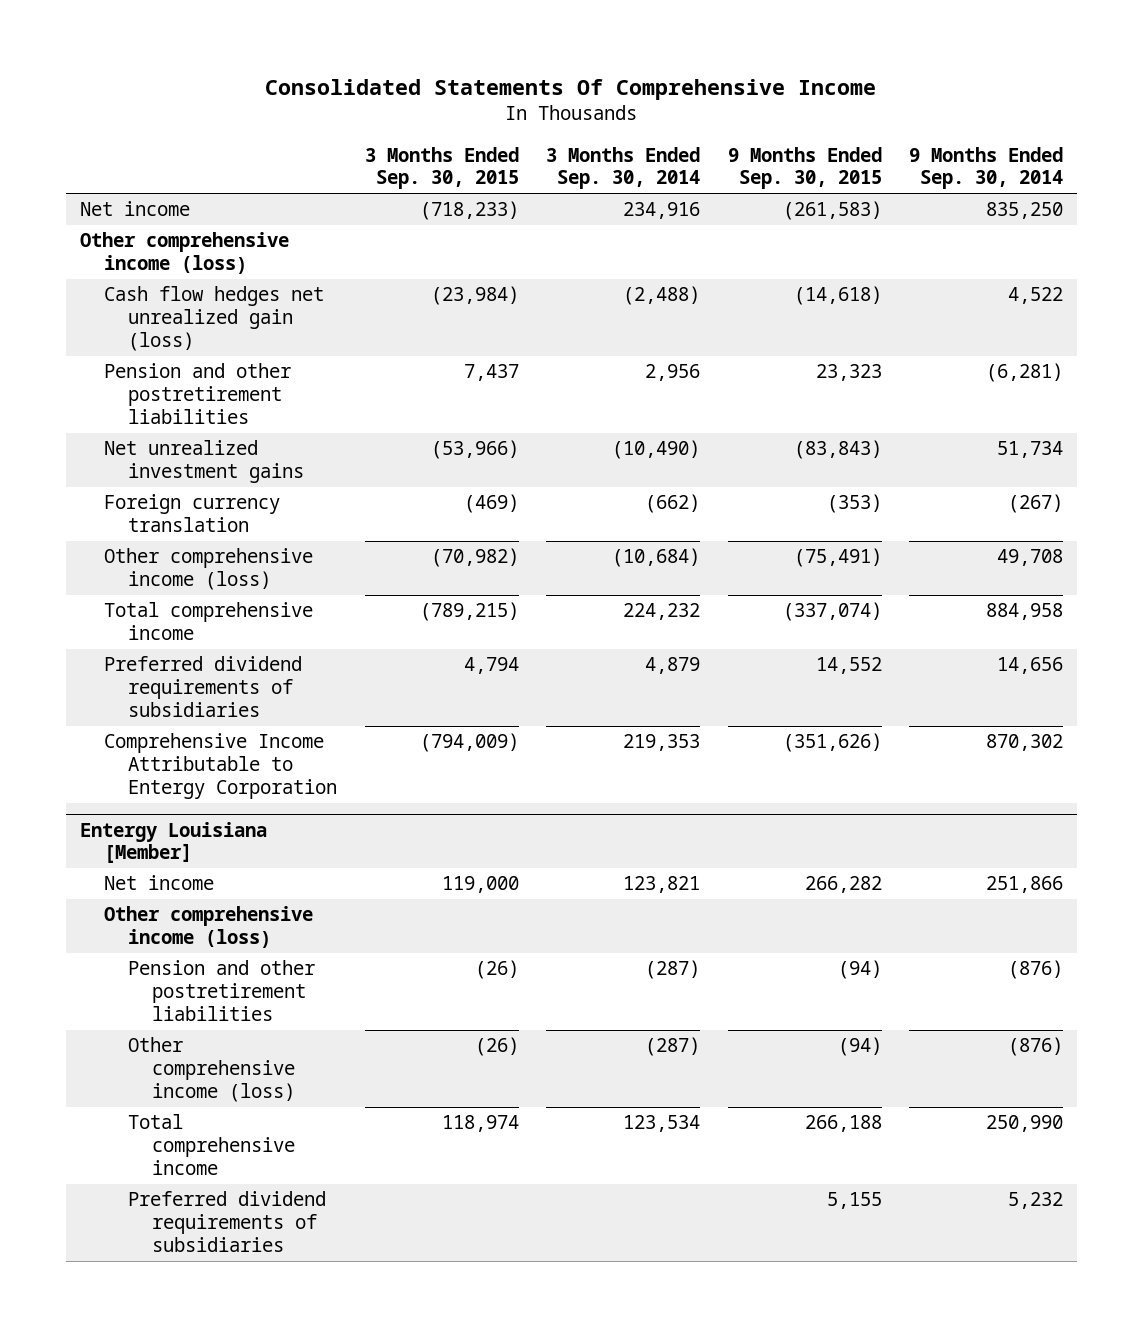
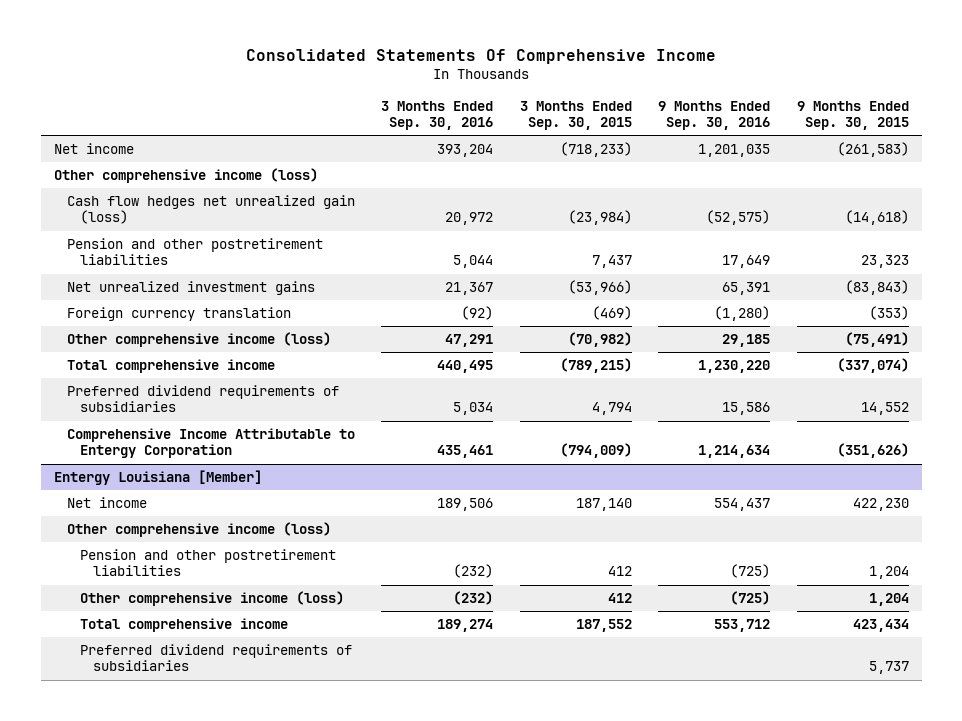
- | 3 Months Ended Sep. 30, 2015 | 3 Months Ended Sep. 30, 2014 | 9 Months Ended Sep. 30, 2015 | 9 Months Ended Sep. 30, 2014
+ | 3 Months Ended Sep. 30, 2016 | 3 Months Ended Sep. 30, 2015 | 9 Months Ended Sep. 30, 2016 | 9 Months Ended Sep. 30, 2015
@ Entergy Louisiana [Member]
- Net income | 119,000 | 123,821 | 266,282 | 251,866
+ Net income | 189,506 | 187,140 | 554,437 | 422,230
- Pension and other postretirement liabilities | (26) | (287) | (94) | (876)
- Other comprehensive income (loss) | (26) | (287) | (94) | (876)
- Total comprehensive income | 118,974 | 123,534 | 266,188 | 250,990
- Preferred dividend requirements of subsidiaries | | | 5,155 | 5,232
+ Pension and other postretirement liabilities | (232) | 412 | (725) | 1,204
+ Other comprehensive income (loss) | (232) | 412 | (725) | 1,204
+ Total comprehensive income | 189,274 | 187,552 | 553,712 | 423,434
+ Preferred dividend requirements of subsidiaries | | | | 5,737

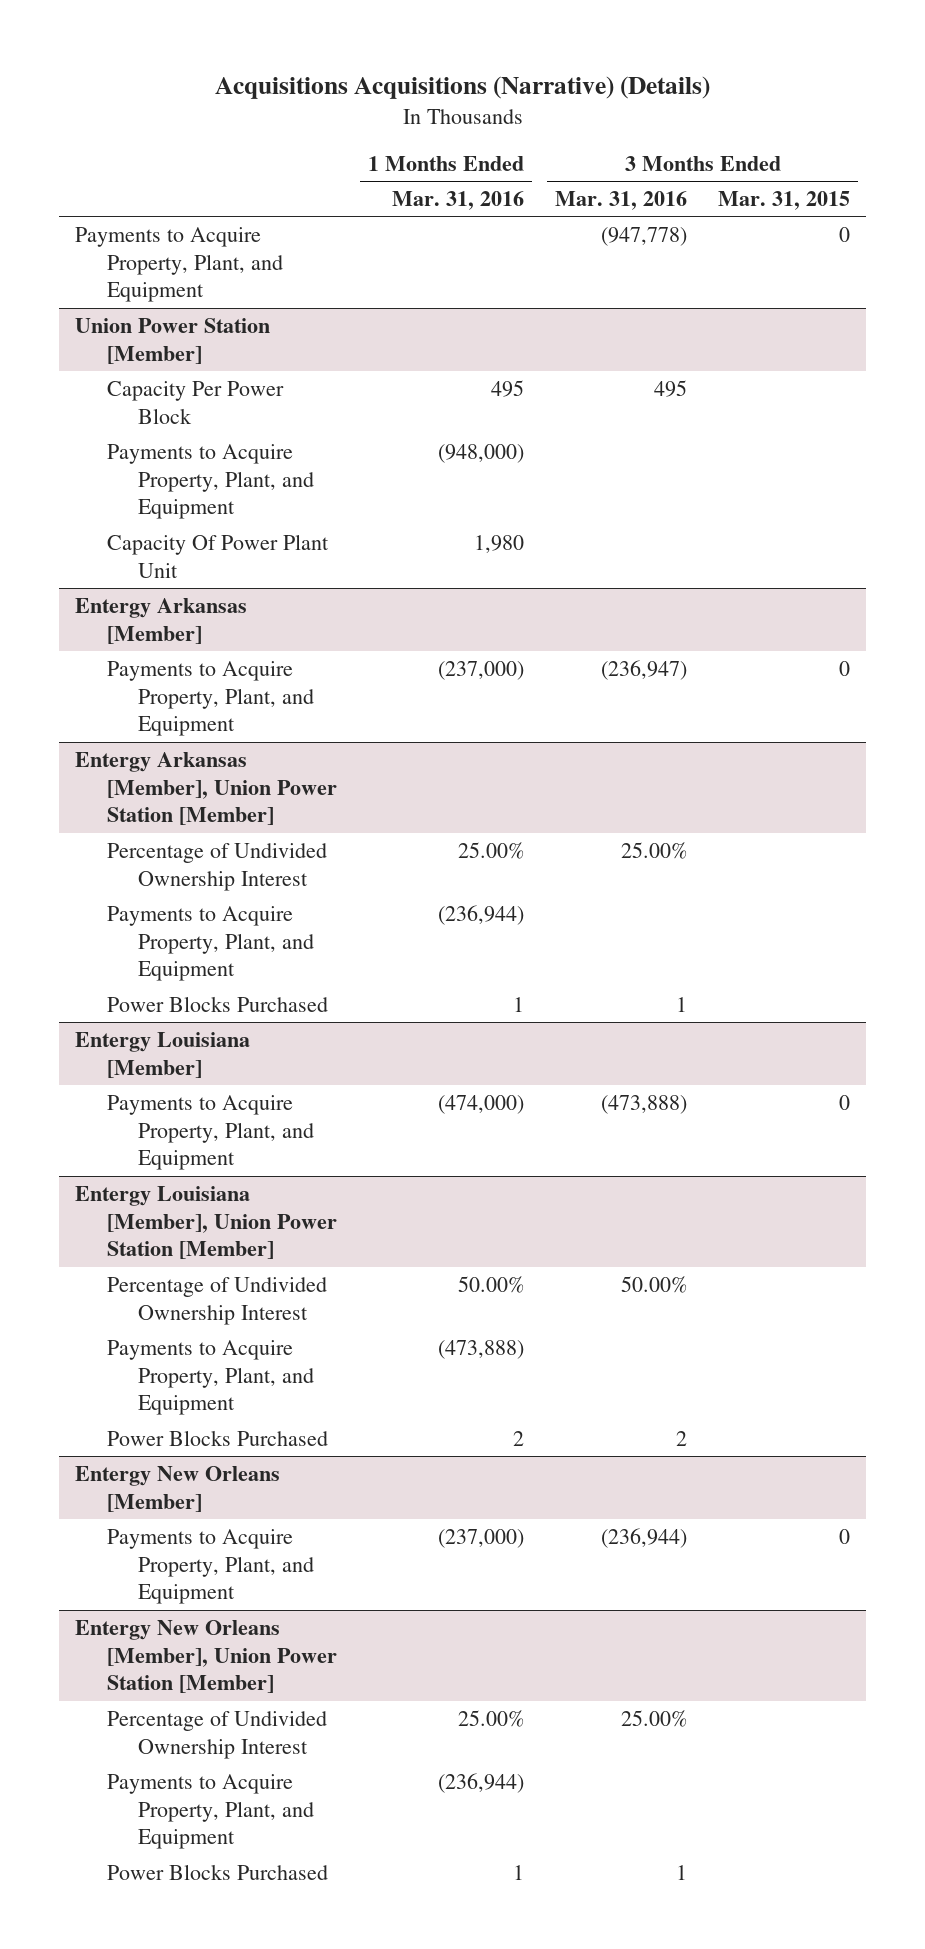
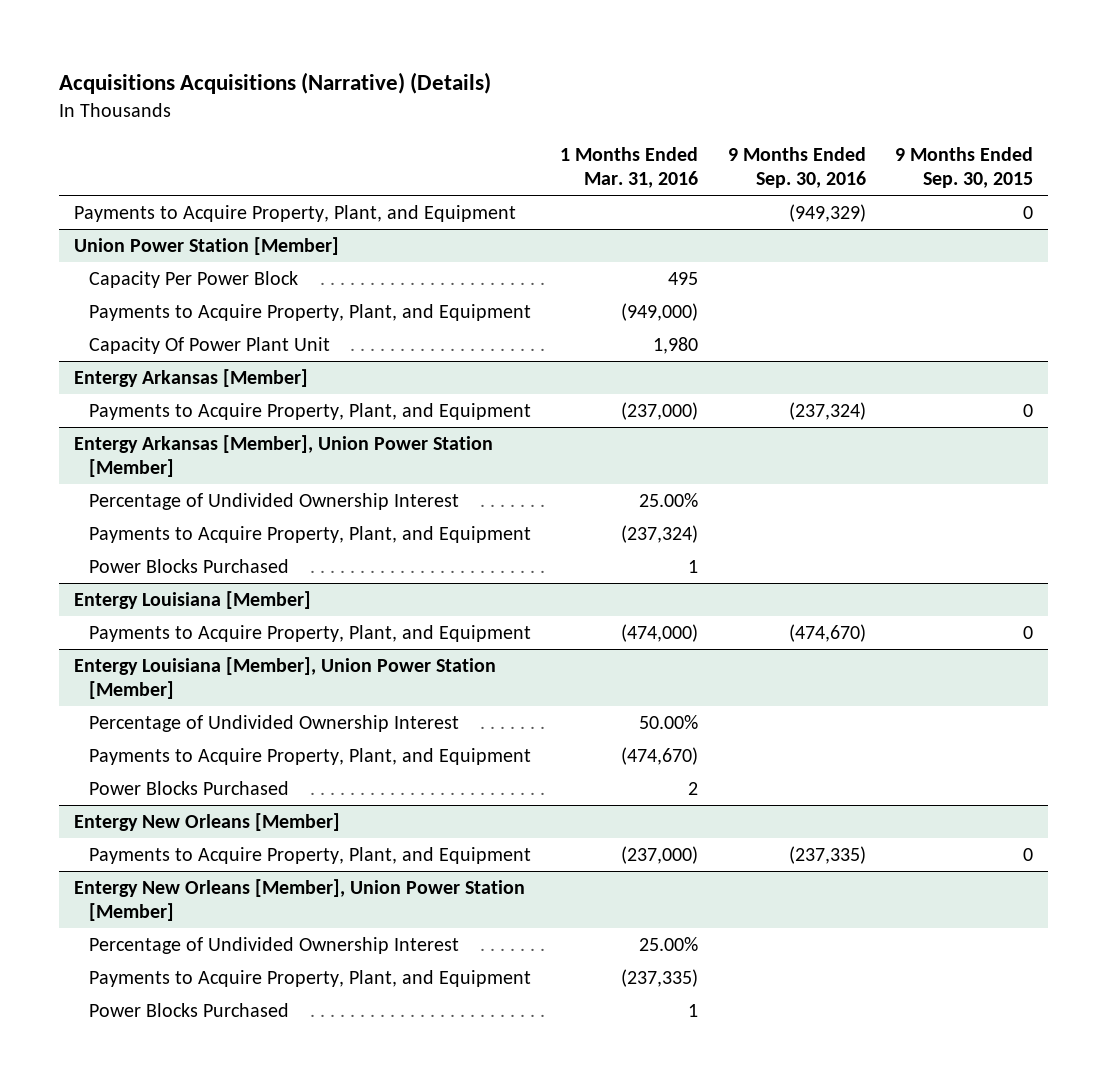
- | 1 Months Ended Mar. 31, 2016 | 3 Months Ended Mar. 31, 2016 | 3 Months Ended Mar. 31, 2015
+ | 1 Months Ended Mar. 31, 2016 | 9 Months Ended Sep. 30, 2016 | 9 Months Ended Sep. 30, 2015
@ Union Power Station [Member]
- Payments to Acquire Property, Plant, and Equipment | (948,000) | |
+ Payments to Acquire Property, Plant, and Equipment | (949,000) | |
@ Entergy Arkansas [Member], Union Power Station [Member]
- Payments to Acquire Property, Plant, and Equipment | (236,944) | |
+ Payments to Acquire Property, Plant, and Equipment | (237,324) | |
@ Entergy Louisiana [Member], Union Power Station [Member]
- Payments to Acquire Property, Plant, and Equipment | (473,888) | |
+ Payments to Acquire Property, Plant, and Equipment | (474,670) | |
@ Entergy New Orleans [Member], Union Power Station [Member]
- Payments to Acquire Property, Plant, and Equipment | (236,944) | |
+ Payments to Acquire Property, Plant, and Equipment | (237,335) | |

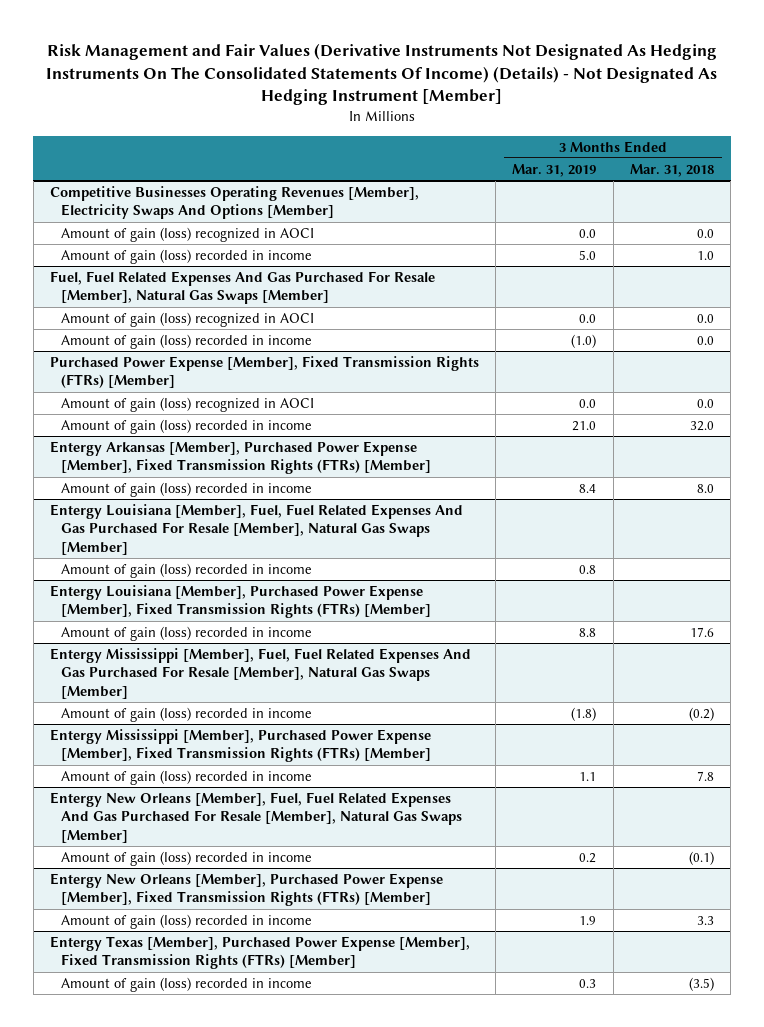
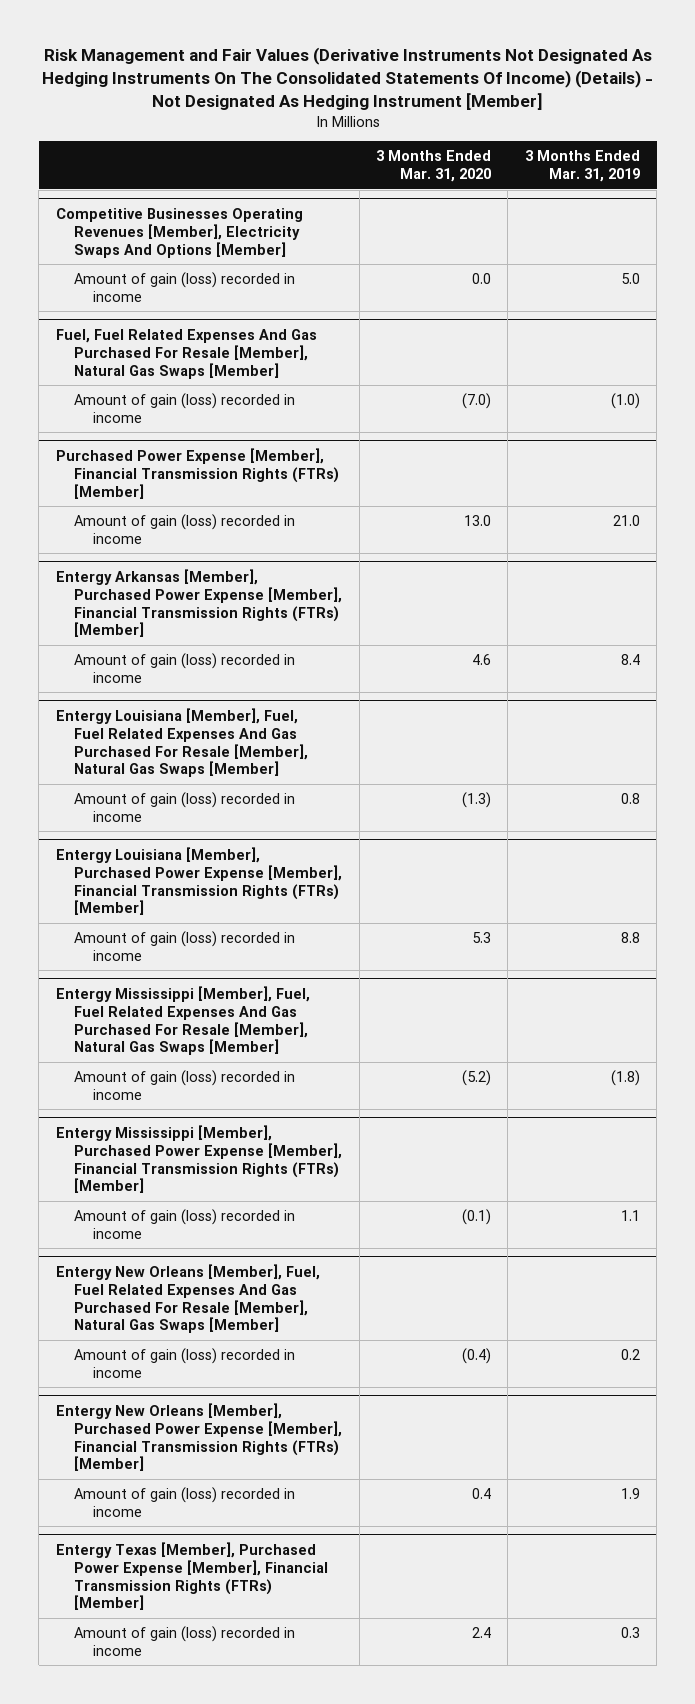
- | 3 Months Ended Mar. 31, 2019 | 3 Months Ended Mar. 31, 2018
+ | 3 Months Ended Mar. 31, 2020 | 3 Months Ended Mar. 31, 2019
@ Competitive Businesses Operating Revenues [Member], Electricity Swaps And Options [Member]
- Amount of gain (loss) recognized in AOCI | 0.0 | 0.0
@ Fuel, Fuel Related Expenses And Gas Purchased For Resale [Member], Natural Gas Swaps [Member]
- Amount of gain (loss) recognized in AOCI | 0.0 | 0.0
- Purchased Power Expense [Member], Fixed Transmission Rights (FTRs) [Member]
- Amount of gain (loss) recognized in AOCI | 0.0 | 0.0
+ Purchased Power Expense [Member], Financial Transmission Rights (FTRs) [Member]
- Entergy Arkansas [Member], Purchased Power Expense [Member], Fixed Transmission Rights (FTRs) [Member]
+ Entergy Arkansas [Member], Purchased Power Expense [Member], Financial Transmission Rights (FTRs) [Member]
- Entergy Louisiana [Member], Purchased Power Expense [Member], Fixed Transmission Rights (FTRs) [Member]
+ Entergy Louisiana [Member], Purchased Power Expense [Member], Financial Transmission Rights (FTRs) [Member]
- Entergy Mississippi [Member], Purchased Power Expense [Member], Fixed Transmission Rights (FTRs) [Member]
+ Entergy Mississippi [Member], Purchased Power Expense [Member], Financial Transmission Rights (FTRs) [Member]
- Entergy New Orleans [Member], Purchased Power Expense [Member], Fixed Transmission Rights (FTRs) [Member]
+ Entergy New Orleans [Member], Purchased Power Expense [Member], Financial Transmission Rights (FTRs) [Member]
- Entergy Texas [Member], Purchased Power Expense [Member], Fixed Transmission Rights (FTRs) [Member]
+ Entergy Texas [Member], Purchased Power Expense [Member], Financial Transmission Rights (FTRs) [Member]

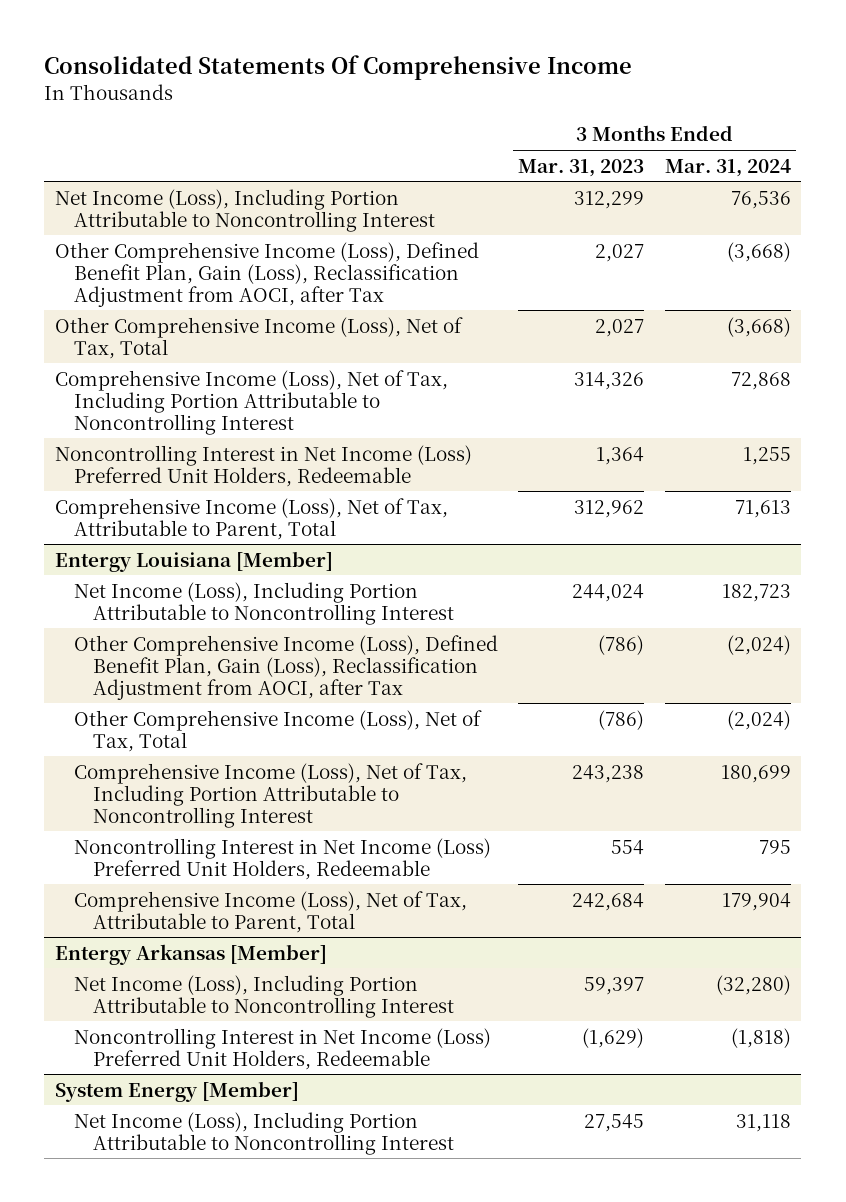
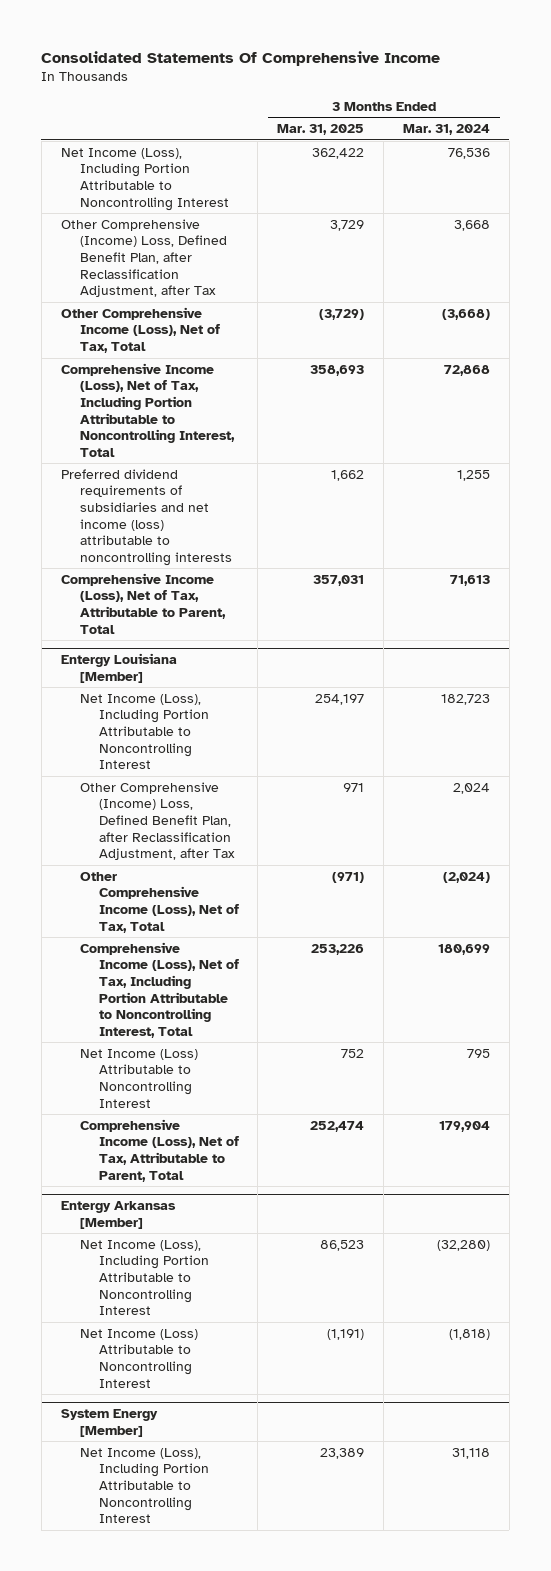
- | 3 Months Ended Mar. 31, 2023 | 3 Months Ended Mar. 31, 2024
+ | 3 Months Ended Mar. 31, 2025 | 3 Months Ended Mar. 31, 2024
- Other Comprehensive Income (Loss), Defined Benefit Plan, Gain (Loss), Reclassification Adjustment from AOCI, after Tax | 2,027 | (3,668)
+ Other Comprehensive (Income) Loss, Defined Benefit Plan, after Reclassification Adjustment, after Tax | 3,729 | 3,668
- Comprehensive Income (Loss), Net of Tax, Including Portion Attributable to Noncontrolling Interest | 314,326 | 72,868
- Noncontrolling Interest in Net Income (Loss) Preferred Unit Holders, Redeemable | 1,364 | 1,255
+ Comprehensive Income (Loss), Net of Tax, Including Portion Attributable to Noncontrolling Interest, Total | 358,693 | 72,868
+ Preferred dividend requirements of subsidiaries and net income (loss) attributable to noncontrolling interests | 1,662 | 1,255
@ Entergy Louisiana [Member]
- Other Comprehensive Income (Loss), Defined Benefit Plan, Gain (Loss), Reclassification Adjustment from AOCI, after Tax | (786) | (2,024)
+ Other Comprehensive (Income) Loss, Defined Benefit Plan, after Reclassification Adjustment, after Tax | 971 | 2,024
- Comprehensive Income (Loss), Net of Tax, Including Portion Attributable to Noncontrolling Interest | 243,238 | 180,699
- Noncontrolling Interest in Net Income (Loss) Preferred Unit Holders, Redeemable | 554 | 795
+ Comprehensive Income (Loss), Net of Tax, Including Portion Attributable to Noncontrolling Interest, Total | 253,226 | 180,699
+ Net Income (Loss) Attributable to Noncontrolling Interest | 752 | 795
@ Entergy Arkansas [Member]
- Noncontrolling Interest in Net Income (Loss) Preferred Unit Holders, Redeemable | (1,629) | (1,818)
+ Net Income (Loss) Attributable to Noncontrolling Interest | (1,191) | (1,818)

